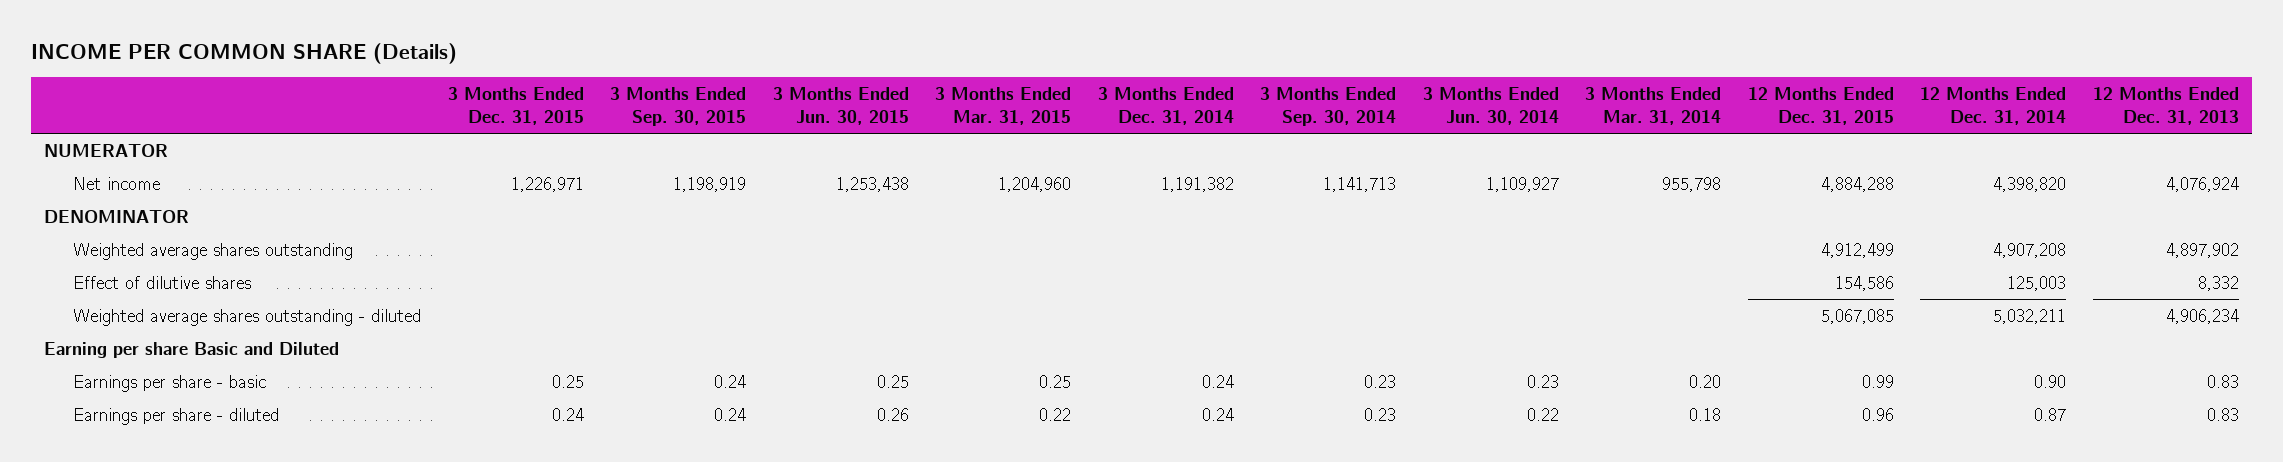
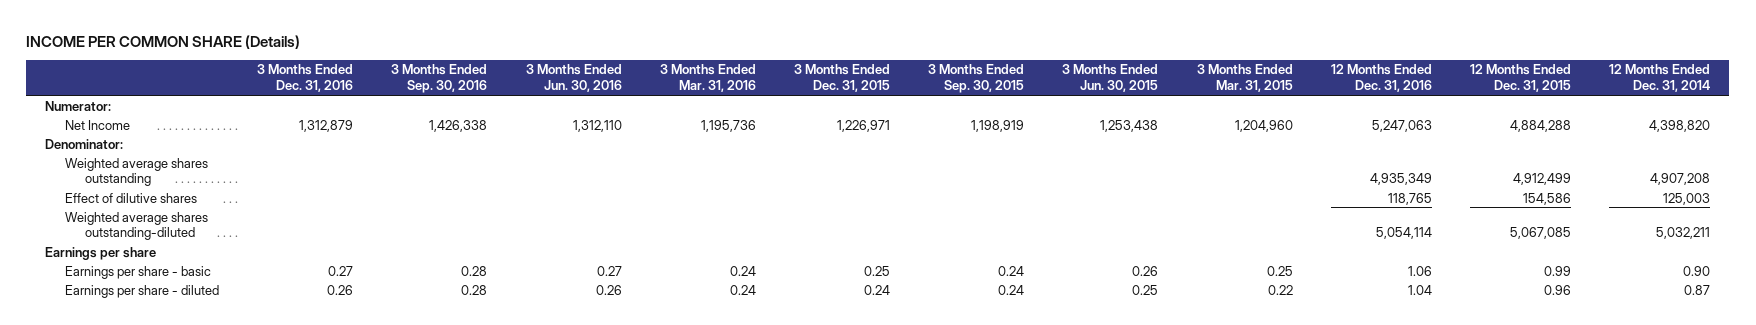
- | 3 Months Ended Dec. 31, 2015 | 3 Months Ended Sep. 30, 2015 | 3 Months Ended Jun. 30, 2015 | 3 Months Ended Mar. 31, 2015 | 3 Months Ended Dec. 31, 2014 | 3 Months Ended Sep. 30, 2014 | 3 Months Ended Jun. 30, 2014 | 3 Months Ended Mar. 31, 2014 | 12 Months Ended Dec. 31, 2015 | 12 Months Ended Dec. 31, 2014 | 12 Months Ended Dec. 31, 2013
+ | 3 Months Ended Dec. 31, 2016 | 3 Months Ended Sep. 30, 2016 | 3 Months Ended Jun. 30, 2016 | 3 Months Ended Mar. 31, 2016 | 3 Months Ended Dec. 31, 2015 | 3 Months Ended Sep. 30, 2015 | 3 Months Ended Jun. 30, 2015 | 3 Months Ended Mar. 31, 2015 | 12 Months Ended Dec. 31, 2016 | 12 Months Ended Dec. 31, 2015 | 12 Months Ended Dec. 31, 2014
- NUMERATOR
- Net income | 1,226,971 | 1,198,919 | 1,253,438 | 1,204,960 | 1,191,382 | 1,141,713 | 1,109,927 | 955,798 | 4,884,288 | 4,398,820 | 4,076,924
- DENOMINATOR
+ Numerator:
+ Net Income | 1,312,879 | 1,426,338 | 1,312,110 | 1,195,736 | 1,226,971 | 1,198,919 | 1,253,438 | 1,204,960 | 5,247,063 | 4,884,288 | 4,398,820
+ Denominator:
- Weighted average shares outstanding - diluted | | | | | | | | | 5,067,085 | 5,032,211 | 4,906,234
- Earning per share Basic and Diluted
- Earnings per share - basic | 0.25 | 0.24 | 0.25 | 0.25 | 0.24 | 0.23 | 0.23 | 0.20 | 0.99 | 0.90 | 0.83
- Earnings per share - diluted | 0.24 | 0.24 | 0.26 | 0.22 | 0.24 | 0.23 | 0.22 | 0.18 | 0.96 | 0.87 | 0.83
+ Weighted average shares outstanding-diluted | | | | | | | | | 5,054,114 | 5,067,085 | 5,032,211
+ Earnings per share
+ Earnings per share - basic | 0.27 | 0.28 | 0.27 | 0.24 | 0.25 | 0.24 | 0.26 | 0.25 | 1.06 | 0.99 | 0.90
+ Earnings per share - diluted | 0.26 | 0.28 | 0.26 | 0.24 | 0.24 | 0.24 | 0.25 | 0.22 | 1.04 | 0.96 | 0.87

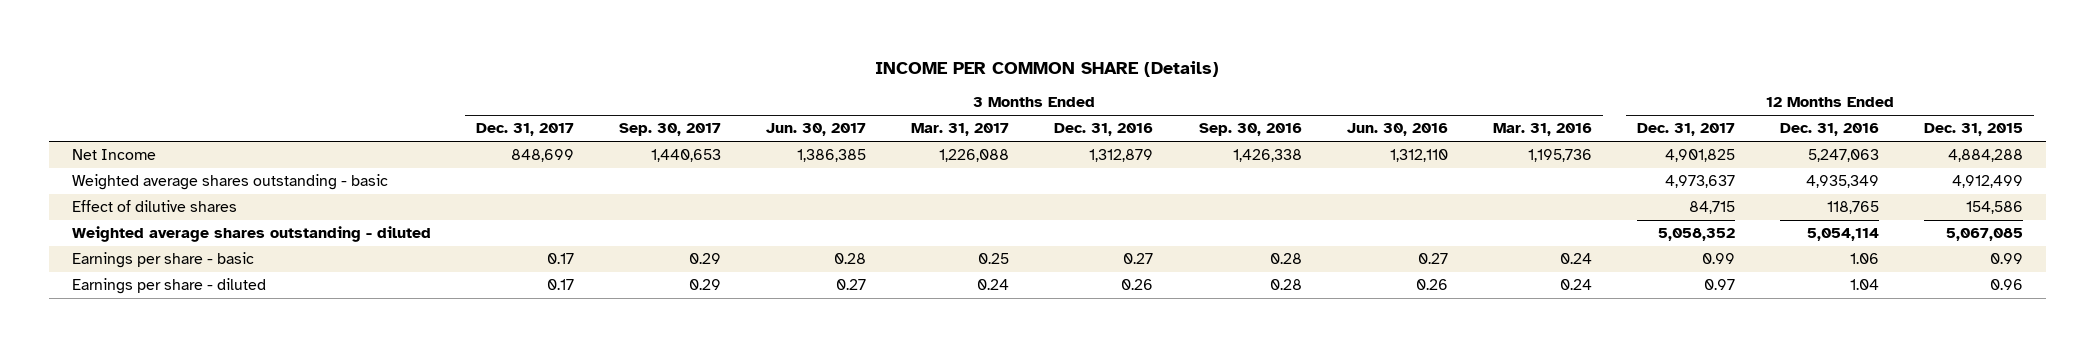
- | 3 Months Ended Dec. 31, 2016 | 3 Months Ended Sep. 30, 2016 | 3 Months Ended Jun. 30, 2016 | 3 Months Ended Mar. 31, 2016 | 3 Months Ended Dec. 31, 2015 | 3 Months Ended Sep. 30, 2015 | 3 Months Ended Jun. 30, 2015 | 3 Months Ended Mar. 31, 2015 | 12 Months Ended Dec. 31, 2016 | 12 Months Ended Dec. 31, 2015 | 12 Months Ended Dec. 31, 2014
+ | 3 Months Ended Dec. 31, 2017 | 3 Months Ended Sep. 30, 2017 | 3 Months Ended Jun. 30, 2017 | 3 Months Ended Mar. 31, 2017 | 3 Months Ended Dec. 31, 2016 | 3 Months Ended Sep. 30, 2016 | 3 Months Ended Jun. 30, 2016 | 3 Months Ended Mar. 31, 2016 | 12 Months Ended Dec. 31, 2017 | 12 Months Ended Dec. 31, 2016 | 12 Months Ended Dec. 31, 2015
- Numerator:
- Denominator:
- Weighted average shares outstanding | | | | | | | | | 4,935,349 | 4,912,499 | 4,907,208
+ Weighted average shares outstanding - basic | | | | | | | | | 4,973,637 | 4,935,349 | 4,912,499
- Weighted average shares outstanding-diluted | | | | | | | | | 5,054,114 | 5,067,085 | 5,032,211
- Earnings per share
+ Weighted average shares outstanding - diluted | | | | | | | | | 5,058,352 | 5,054,114 | 5,067,085

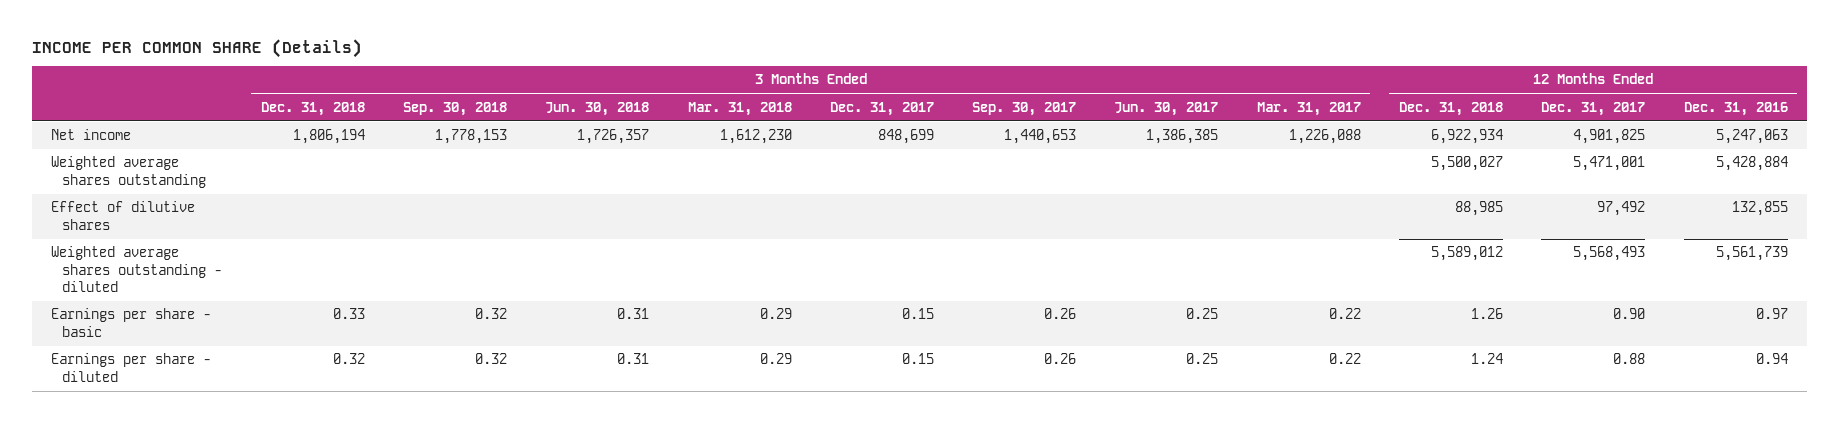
- | 3 Months Ended Dec. 31, 2017 | 3 Months Ended Sep. 30, 2017 | 3 Months Ended Jun. 30, 2017 | 3 Months Ended Mar. 31, 2017 | 3 Months Ended Dec. 31, 2016 | 3 Months Ended Sep. 30, 2016 | 3 Months Ended Jun. 30, 2016 | 3 Months Ended Mar. 31, 2016 | 12 Months Ended Dec. 31, 2017 | 12 Months Ended Dec. 31, 2016 | 12 Months Ended Dec. 31, 2015
+ | 3 Months Ended Dec. 31, 2018 | 3 Months Ended Sep. 30, 2018 | 3 Months Ended Jun. 30, 2018 | 3 Months Ended Mar. 31, 2018 | 3 Months Ended Dec. 31, 2017 | 3 Months Ended Sep. 30, 2017 | 3 Months Ended Jun. 30, 2017 | 3 Months Ended Mar. 31, 2017 | 12 Months Ended Dec. 31, 2018 | 12 Months Ended Dec. 31, 2017 | 12 Months Ended Dec. 31, 2016
- Net Income | 848,699 | 1,440,653 | 1,386,385 | 1,226,088 | 1,312,879 | 1,426,338 | 1,312,110 | 1,195,736 | 4,901,825 | 5,247,063 | 4,884,288
- Weighted average shares outstanding - basic | | | | | | | | | 4,973,637 | 4,935,349 | 4,912,499
- Effect of dilutive shares | | | | | | | | | 84,715 | 118,765 | 154,586
- Weighted average shares outstanding - diluted | | | | | | | | | 5,058,352 | 5,054,114 | 5,067,085
- Earnings per share - basic | 0.17 | 0.29 | 0.28 | 0.25 | 0.27 | 0.28 | 0.27 | 0.24 | 0.99 | 1.06 | 0.99
- Earnings per share - diluted | 0.17 | 0.29 | 0.27 | 0.24 | 0.26 | 0.28 | 0.26 | 0.24 | 0.97 | 1.04 | 0.96
+ Net income | 1,806,194 | 1,778,153 | 1,726,357 | 1,612,230 | 848,699 | 1,440,653 | 1,386,385 | 1,226,088 | 6,922,934 | 4,901,825 | 5,247,063
+ Weighted average shares outstanding | | | | | | | | | 5,500,027 | 5,471,001 | 5,428,884
+ Effect of dilutive shares | | | | | | | | | 88,985 | 97,492 | 132,855
+ Weighted average shares outstanding - diluted | | | | | | | | | 5,589,012 | 5,568,493 | 5,561,739
+ Earnings per share - basic | 0.33 | 0.32 | 0.31 | 0.29 | 0.15 | 0.26 | 0.25 | 0.22 | 1.26 | 0.90 | 0.97
+ Earnings per share - diluted | 0.32 | 0.32 | 0.31 | 0.29 | 0.15 | 0.26 | 0.25 | 0.22 | 1.24 | 0.88 | 0.94

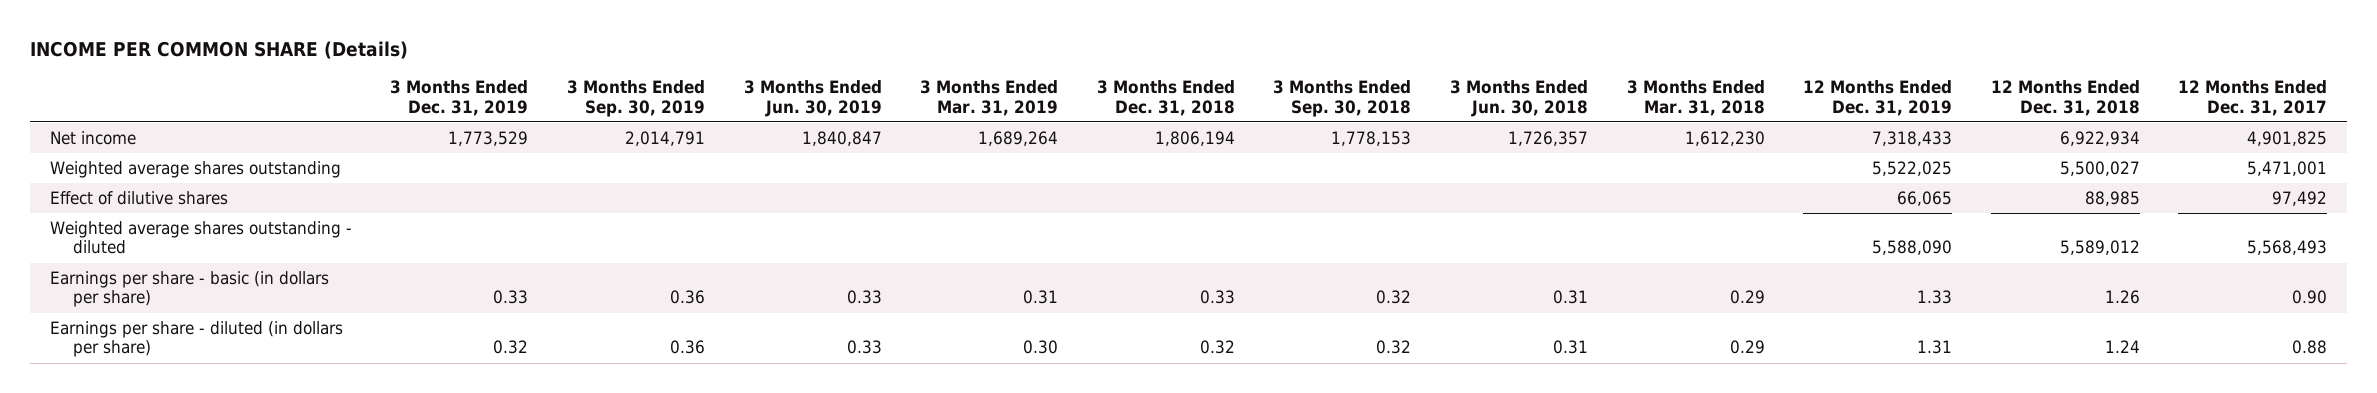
- | 3 Months Ended Dec. 31, 2018 | 3 Months Ended Sep. 30, 2018 | 3 Months Ended Jun. 30, 2018 | 3 Months Ended Mar. 31, 2018 | 3 Months Ended Dec. 31, 2017 | 3 Months Ended Sep. 30, 2017 | 3 Months Ended Jun. 30, 2017 | 3 Months Ended Mar. 31, 2017 | 12 Months Ended Dec. 31, 2018 | 12 Months Ended Dec. 31, 2017 | 12 Months Ended Dec. 31, 2016
+ | 3 Months Ended Dec. 31, 2019 | 3 Months Ended Sep. 30, 2019 | 3 Months Ended Jun. 30, 2019 | 3 Months Ended Mar. 31, 2019 | 3 Months Ended Dec. 31, 2018 | 3 Months Ended Sep. 30, 2018 | 3 Months Ended Jun. 30, 2018 | 3 Months Ended Mar. 31, 2018 | 12 Months Ended Dec. 31, 2019 | 12 Months Ended Dec. 31, 2018 | 12 Months Ended Dec. 31, 2017
- Earnings per share - basic | 0.33 | 0.32 | 0.31 | 0.29 | 0.15 | 0.26 | 0.25 | 0.22 | 1.26 | 0.90 | 0.97
- Earnings per share - diluted | 0.32 | 0.32 | 0.31 | 0.29 | 0.15 | 0.26 | 0.25 | 0.22 | 1.24 | 0.88 | 0.94
+ Earnings per share - basic (in dollars per share) | 0.33 | 0.36 | 0.33 | 0.31 | 0.33 | 0.32 | 0.31 | 0.29 | 1.33 | 1.26 | 0.90
+ Earnings per share - diluted (in dollars per share) | 0.32 | 0.36 | 0.33 | 0.30 | 0.32 | 0.32 | 0.31 | 0.29 | 1.31 | 1.24 | 0.88

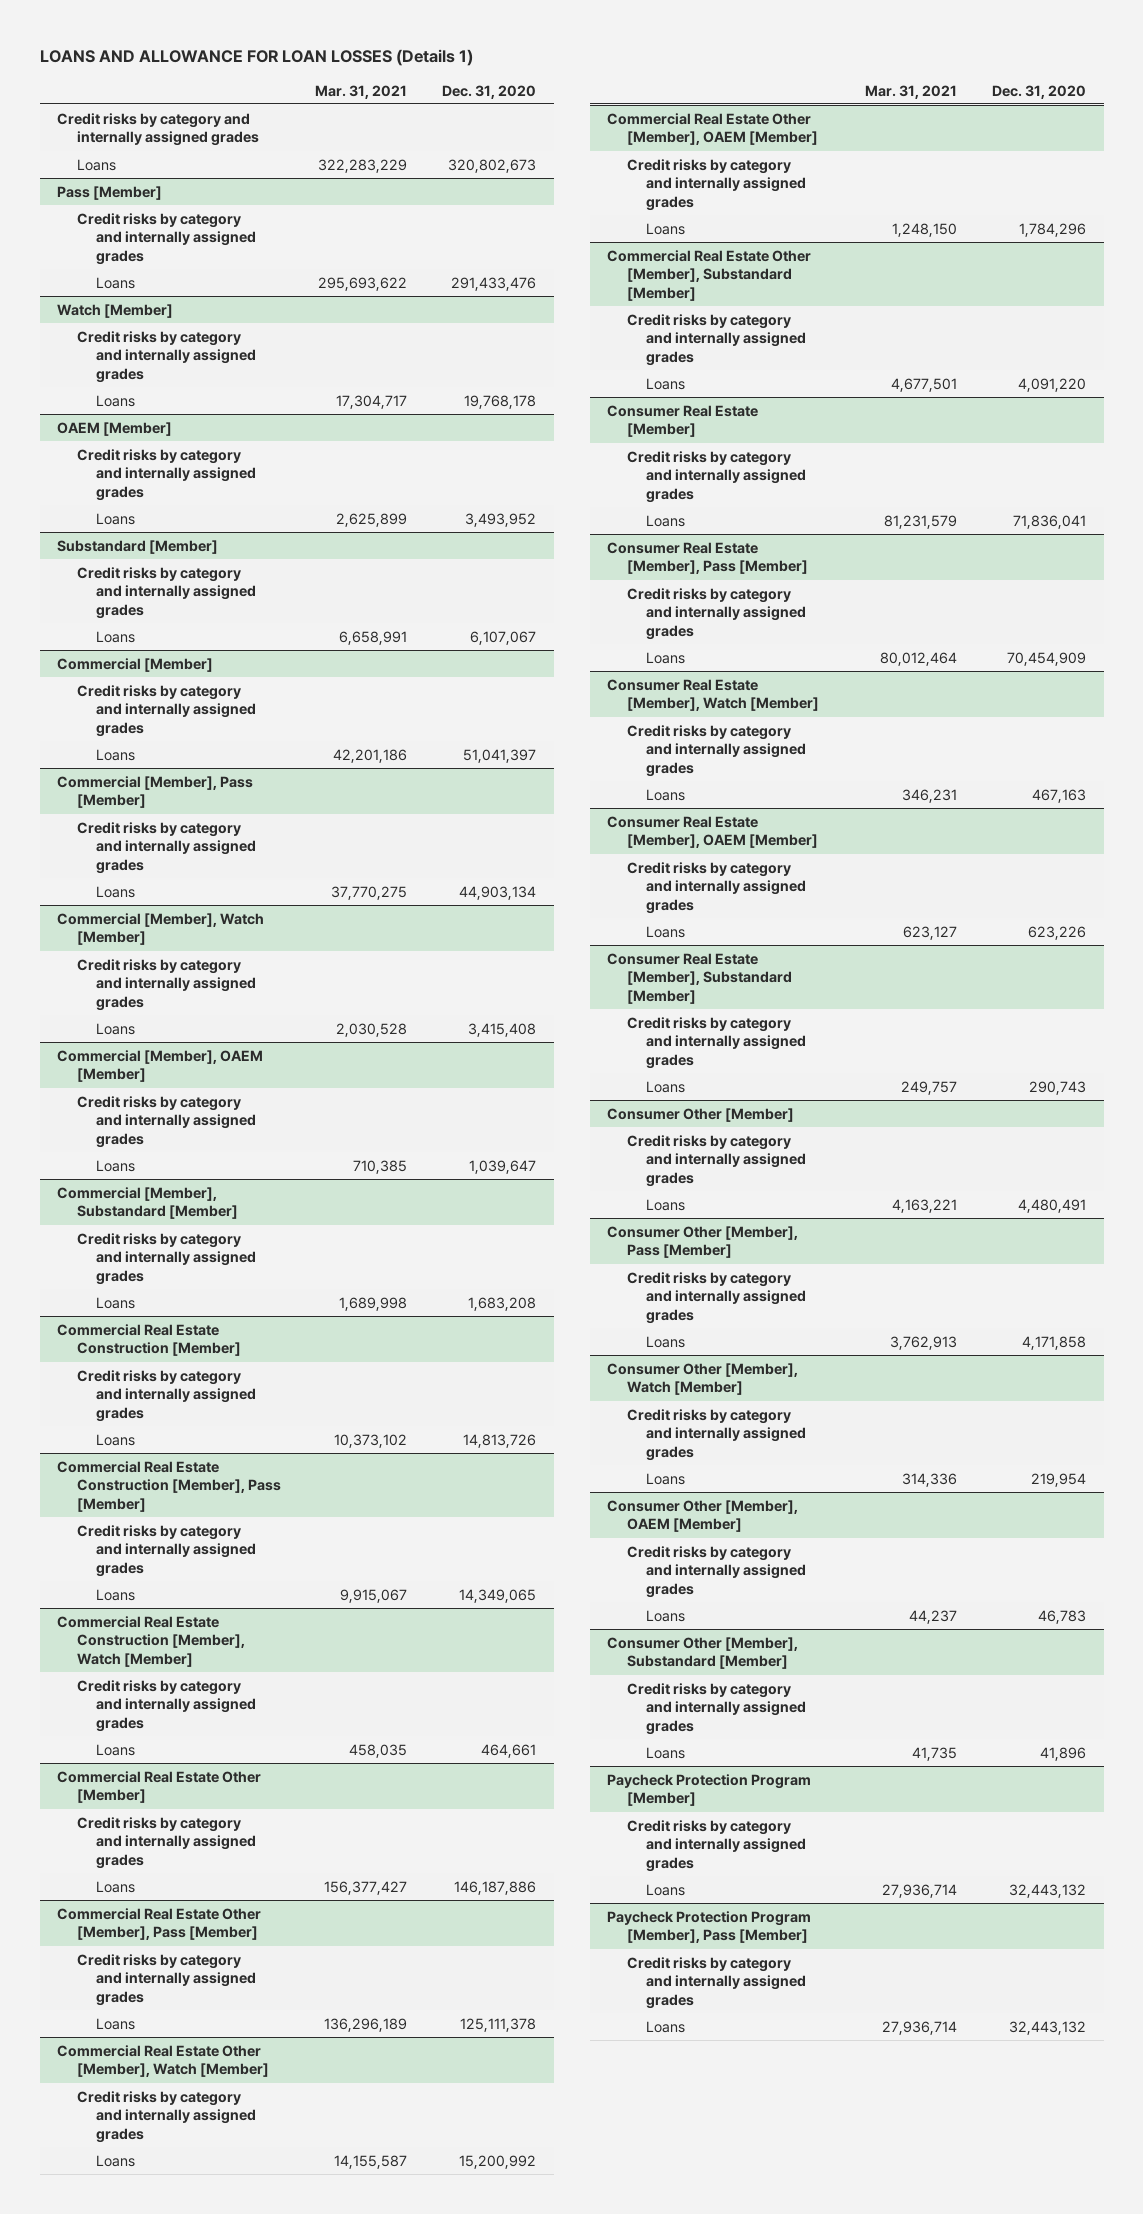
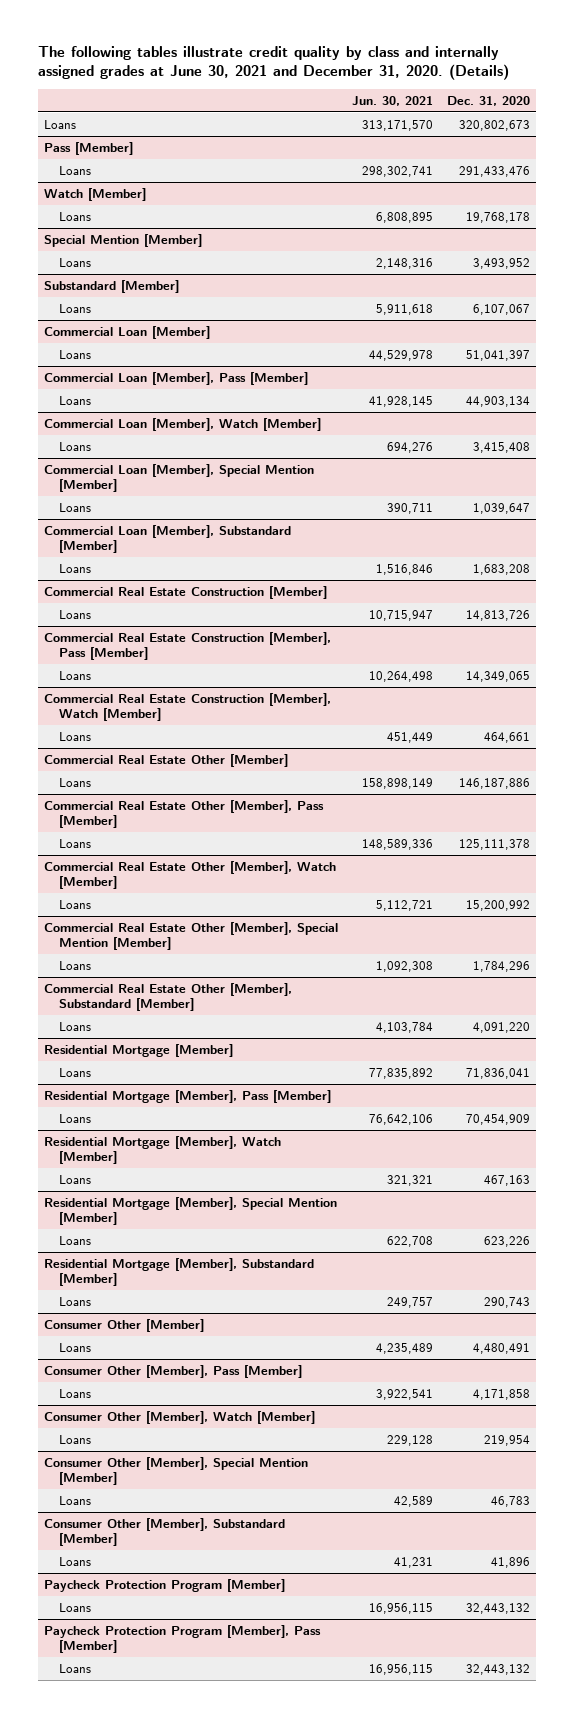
- LOANS AND ALLOWANCE FOR LOAN LOSSES (Details 1)
+ The following tables illustrate credit quality by class and internally assigned grades at June 30, 2021 and December 31, 2020. (Details)
- | Mar. 31, 2021 | Dec. 31, 2020
+ | Jun. 30, 2021 | Dec. 31, 2020
- Credit risks by category and internally assigned grades
@ Pass [Member]
- Credit risks by category and internally assigned grades
@ Watch [Member]
- Credit risks by category and internally assigned grades
- OAEM [Member]
- Credit risks by category and internally assigned grades
+ Special Mention [Member]
@ Substandard [Member]
- Credit risks by category and internally assigned grades
- Commercial [Member]
- Credit risks by category and internally assigned grades
+ Commercial Loan [Member]
- Commercial [Member], Pass [Member]
- Credit risks by category and internally assigned grades
+ Commercial Loan [Member], Pass [Member]
- Commercial [Member], Watch [Member]
- Credit risks by category and internally assigned grades
+ Commercial Loan [Member], Watch [Member]
- Commercial [Member], OAEM [Member]
- Credit risks by category and internally assigned grades
+ Commercial Loan [Member], Special Mention [Member]
- Commercial [Member], Substandard [Member]
- Credit risks by category and internally assigned grades
+ Commercial Loan [Member], Substandard [Member]
@ Commercial Real Estate Construction [Member]
- Credit risks by category and internally assigned grades
@ Commercial Real Estate Construction [Member], Pass [Member]
- Credit risks by category and internally assigned grades
@ Commercial Real Estate Construction [Member], Watch [Member]
- Credit risks by category and internally assigned grades
@ Commercial Real Estate Other [Member]
- Credit risks by category and internally assigned grades
@ Commercial Real Estate Other [Member], Pass [Member]
- Credit risks by category and internally assigned grades
@ Commercial Real Estate Other [Member], Watch [Member]
- Credit risks by category and internally assigned grades
- Commercial Real Estate Other [Member], OAEM [Member]
- Credit risks by category and internally assigned grades
+ Commercial Real Estate Other [Member], Special Mention [Member]
@ Commercial Real Estate Other [Member], Substandard [Member]
- Credit risks by category and internally assigned grades
- Consumer Real Estate [Member]
- Credit risks by category and internally assigned grades
+ Residential Mortgage [Member]
- Consumer Real Estate [Member], Pass [Member]
- Credit risks by category and internally assigned grades
+ Residential Mortgage [Member], Pass [Member]
- Consumer Real Estate [Member], Watch [Member]
- Credit risks by category and internally assigned grades
+ Residential Mortgage [Member], Watch [Member]
- Consumer Real Estate [Member], OAEM [Member]
- Credit risks by category and internally assigned grades
+ Residential Mortgage [Member], Special Mention [Member]
- Consumer Real Estate [Member], Substandard [Member]
- Credit risks by category and internally assigned grades
+ Residential Mortgage [Member], Substandard [Member]
@ Consumer Other [Member]
- Credit risks by category and internally assigned grades
@ Consumer Other [Member], Pass [Member]
- Credit risks by category and internally assigned grades
@ Consumer Other [Member], Watch [Member]
- Credit risks by category and internally assigned grades
- Consumer Other [Member], OAEM [Member]
- Credit risks by category and internally assigned grades
+ Consumer Other [Member], Special Mention [Member]
@ Consumer Other [Member], Substandard [Member]
- Credit risks by category and internally assigned grades
@ Paycheck Protection Program [Member]
- Credit risks by category and internally assigned grades
@ Paycheck Protection Program [Member], Pass [Member]
- Credit risks by category and internally assigned grades

